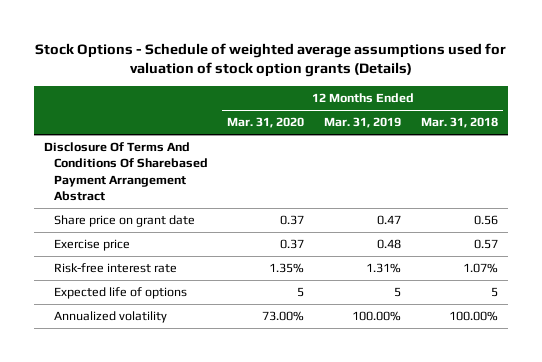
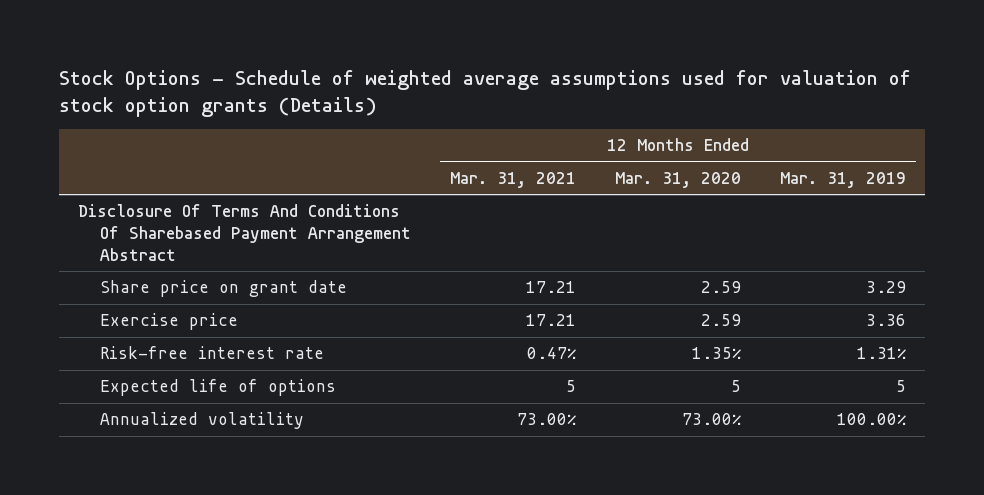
- | 12 Months Ended Mar. 31, 2020 | 12 Months Ended Mar. 31, 2019 | 12 Months Ended Mar. 31, 2018
+ | 12 Months Ended Mar. 31, 2021 | 12 Months Ended Mar. 31, 2020 | 12 Months Ended Mar. 31, 2019
- Share price on grant date | 0.37 | 0.47 | 0.56
- Exercise price | 0.37 | 0.48 | 0.57
+ Share price on grant date | 17.21 | 2.59 | 3.29
+ Exercise price | 17.21 | 2.59 | 3.36

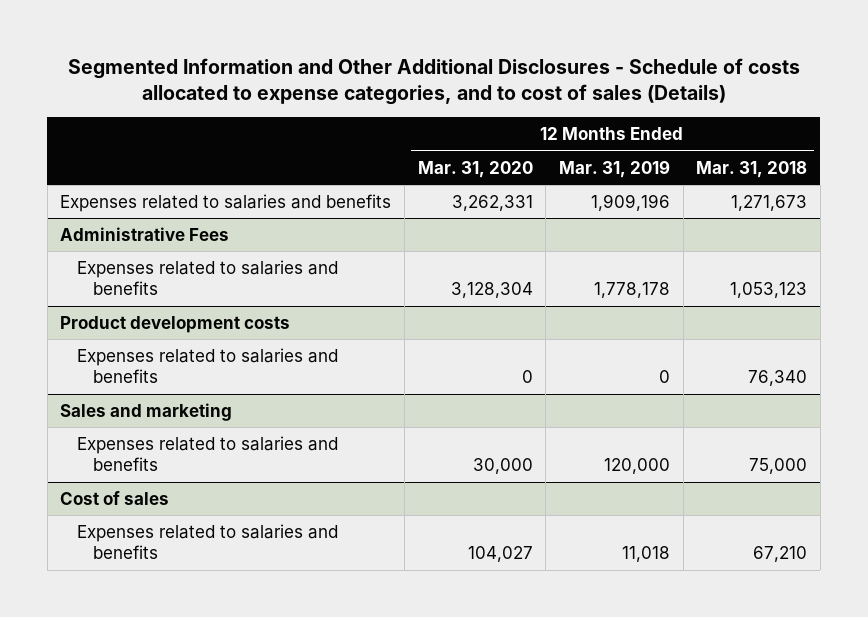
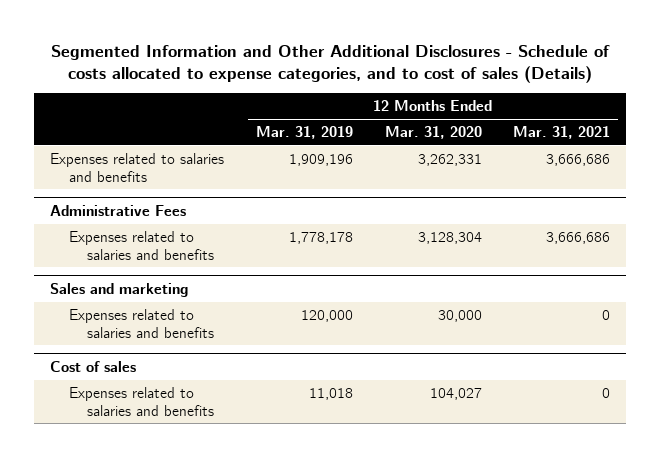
- | 12 Months Ended Mar. 31, 2020 | 12 Months Ended Mar. 31, 2019 | 12 Months Ended Mar. 31, 2018
+ | 12 Months Ended Mar. 31, 2019 | 12 Months Ended Mar. 31, 2020 | 12 Months Ended Mar. 31, 2021
- Product development costs
- Expenses related to salaries and benefits | 0 | 0 | 76,340

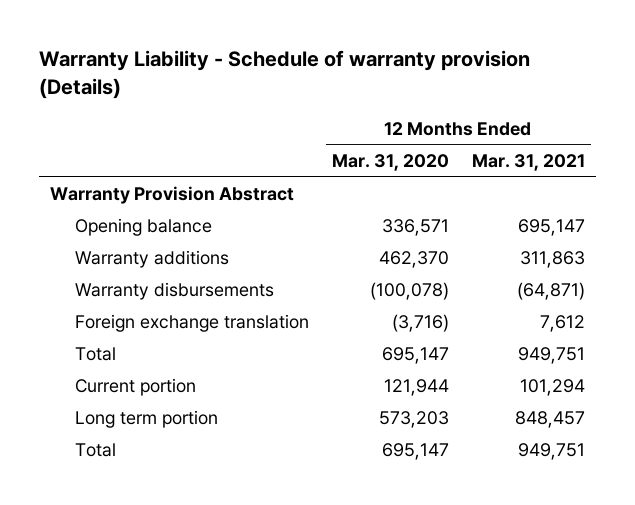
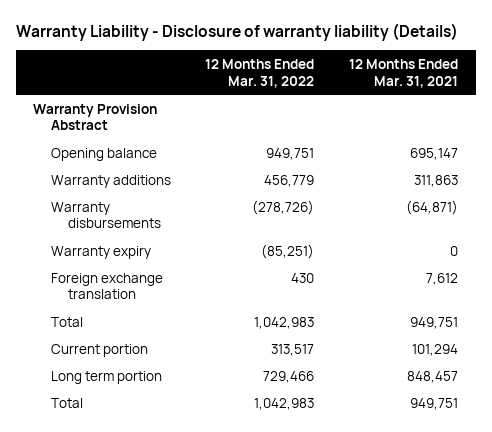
- Warranty Liability - Schedule of warranty provision (Details)
+ Warranty Liability - Disclosure of warranty liability (Details)
- | 12 Months Ended Mar. 31, 2020 | 12 Months Ended Mar. 31, 2021
+ | 12 Months Ended Mar. 31, 2022 | 12 Months Ended Mar. 31, 2021
+ Warranty expiry | (85,251) | 0

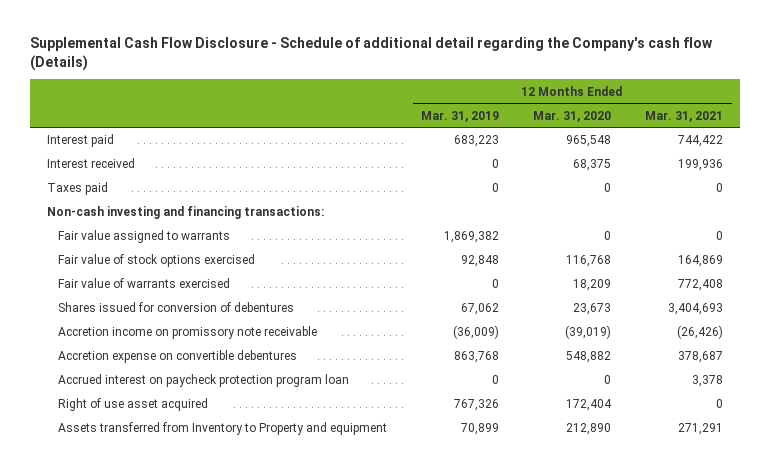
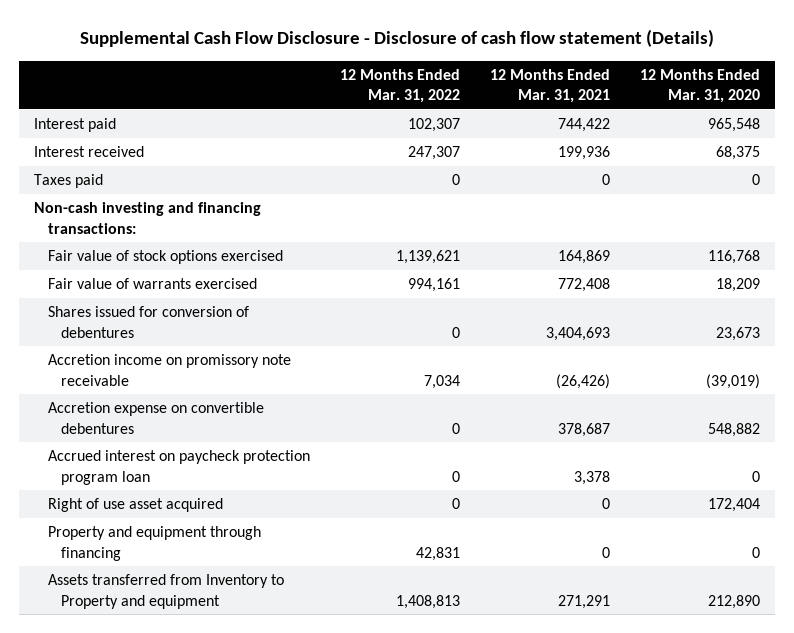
- Supplemental Cash Flow Disclosure - Schedule of additional detail regarding the Company's cash flow (Details)
+ Supplemental Cash Flow Disclosure - Disclosure of cash flow statement (Details)
- | 12 Months Ended Mar. 31, 2019 | 12 Months Ended Mar. 31, 2020 | 12 Months Ended Mar. 31, 2021
+ | 12 Months Ended Mar. 31, 2022 | 12 Months Ended Mar. 31, 2021 | 12 Months Ended Mar. 31, 2020
- Fair value assigned to warrants | 1,869,382 | 0 | 0
+ Property and equipment through financing | 42,831 | 0 | 0

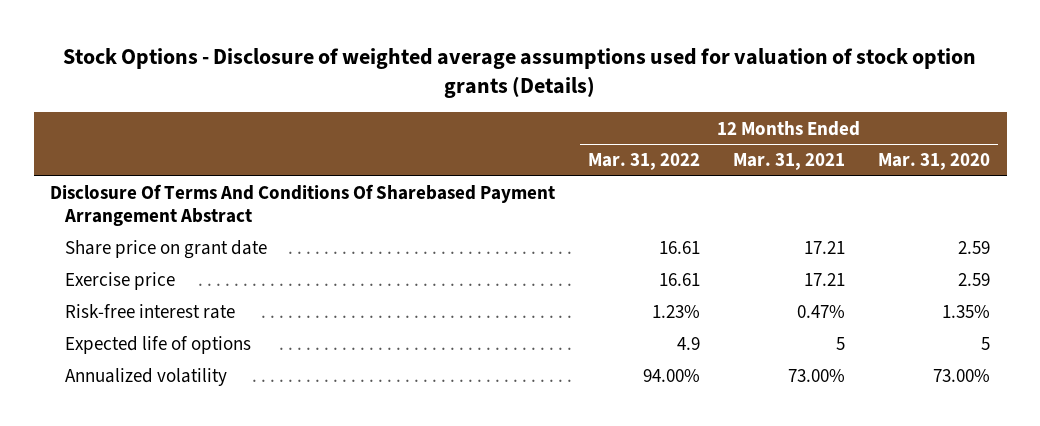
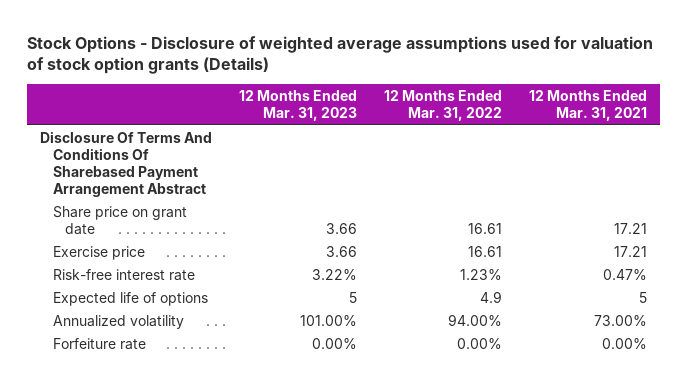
- | 12 Months Ended Mar. 31, 2022 | 12 Months Ended Mar. 31, 2021 | 12 Months Ended Mar. 31, 2020
+ | 12 Months Ended Mar. 31, 2023 | 12 Months Ended Mar. 31, 2022 | 12 Months Ended Mar. 31, 2021
+ Forfeiture rate | 0.00% | 0.00% | 0.00%

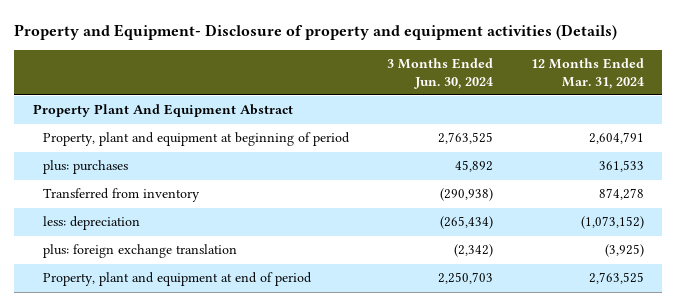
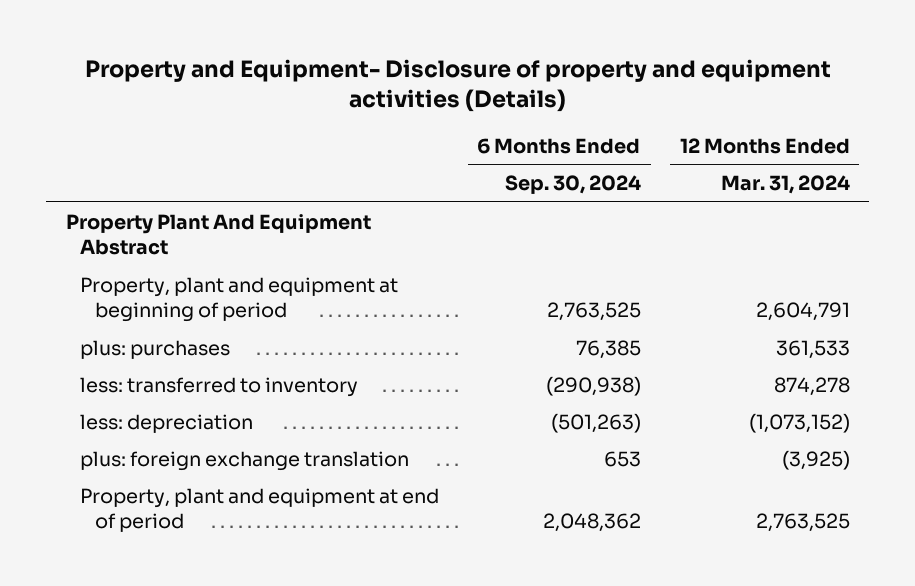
- | 3 Months Ended Jun. 30, 2024 | 12 Months Ended Mar. 31, 2024
+ | 6 Months Ended Sep. 30, 2024 | 12 Months Ended Mar. 31, 2024
- Transferred from inventory | (290,938) | 874,278
+ less: transferred to inventory | (290,938) | 874,278

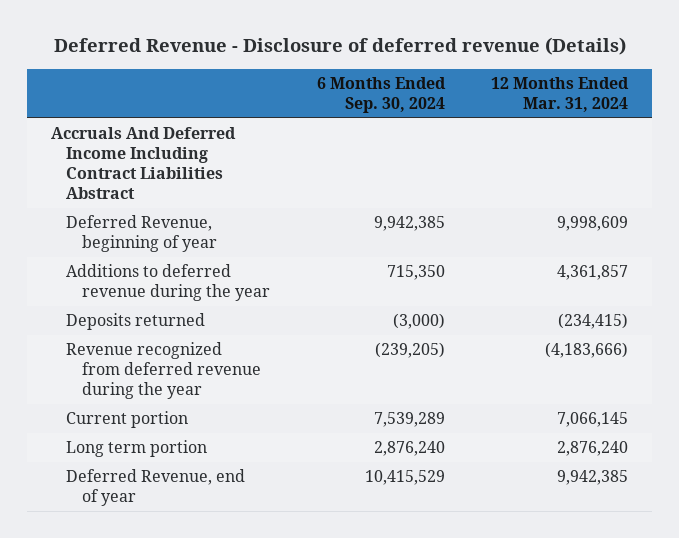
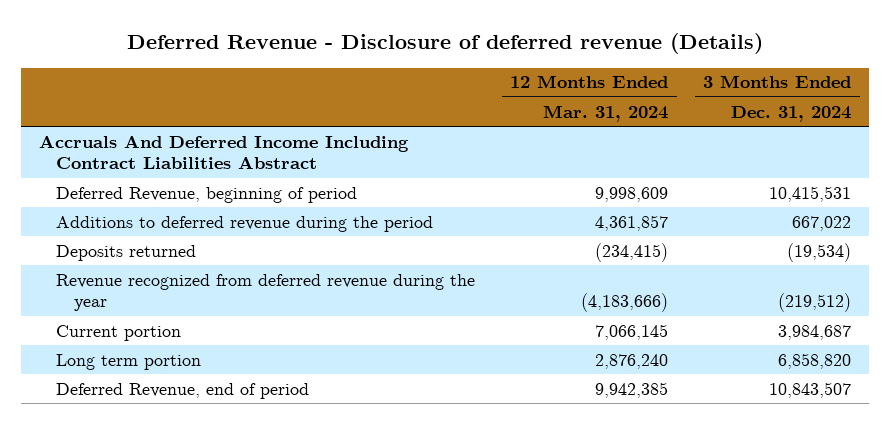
- | 6 Months Ended Sep. 30, 2024 | 12 Months Ended Mar. 31, 2024
+ | 12 Months Ended Mar. 31, 2024 | 3 Months Ended Dec. 31, 2024
- Deferred Revenue, beginning of year | 9,942,385 | 9,998,609
- Additions to deferred revenue during the year | 715,350 | 4,361,857
+ Deferred Revenue, beginning of period | 9,998,609 | 10,415,531
+ Additions to deferred revenue during the period | 4,361,857 | 667,022
- Deferred Revenue, end of year | 10,415,529 | 9,942,385
+ Deferred Revenue, end of period | 9,942,385 | 10,843,507

